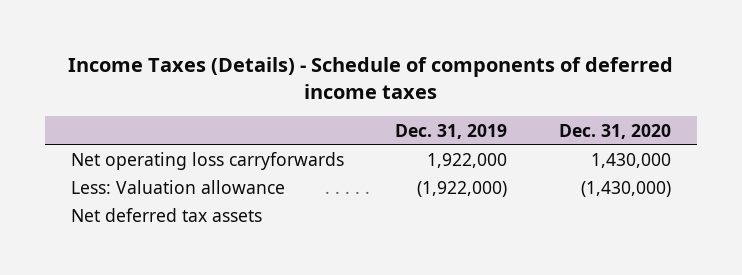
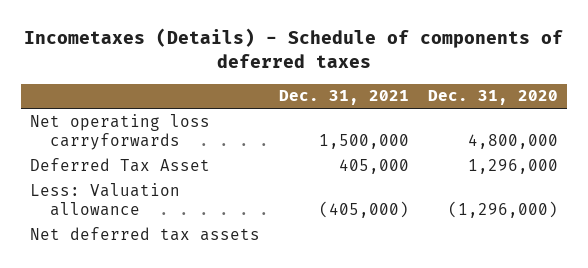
- Income Taxes (Details) - Schedule of components of deferred income taxes
+ Incometaxes (Details) - Schedule of components of deferred taxes
- | Dec. 31, 2019 | Dec. 31, 2020
+ | Dec. 31, 2021 | Dec. 31, 2020
- Net operating loss carryforwards | 1,922,000 | 1,430,000
- Less: Valuation allowance | (1,922,000) | (1,430,000)
+ Net operating loss carryforwards | 1,500,000 | 4,800,000
+ Deferred Tax Asset | 405,000 | 1,296,000
+ Less: Valuation allowance | (405,000) | (1,296,000)

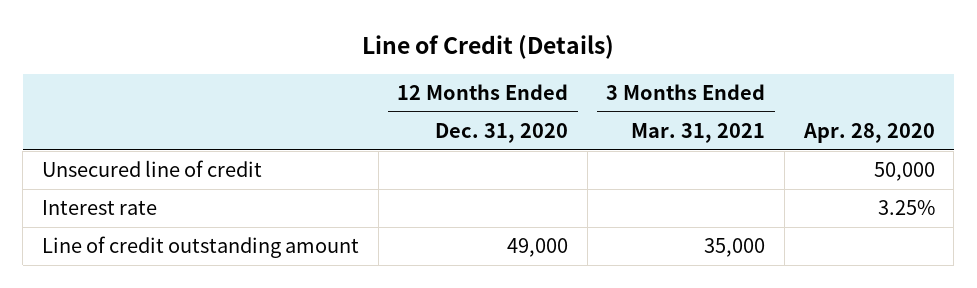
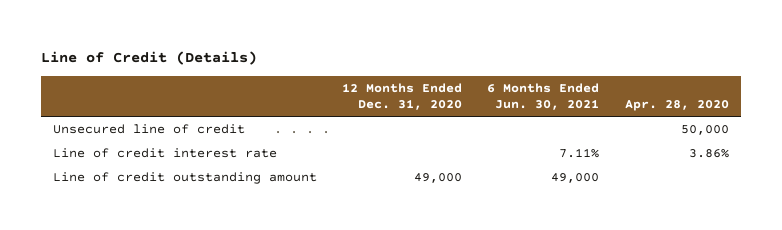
- | 12 Months Ended Dec. 31, 2020 | 3 Months Ended Mar. 31, 2021 | Apr. 28, 2020
+ | 12 Months Ended Dec. 31, 2020 | 6 Months Ended Jun. 30, 2021 | Apr. 28, 2020
- Interest rate | | | 3.25%
+ Line of credit interest rate | | 7.11% | 3.86%

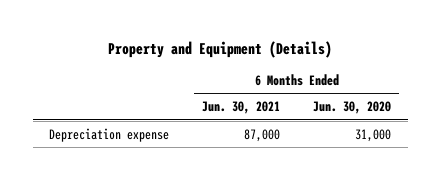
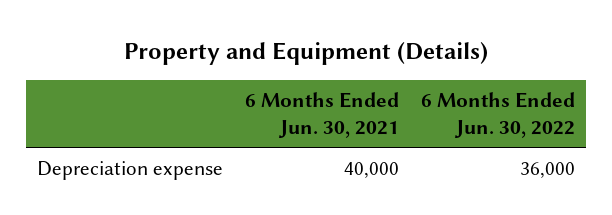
- | 6 Months Ended Jun. 30, 2021 | 6 Months Ended Jun. 30, 2020
+ | 6 Months Ended Jun. 30, 2021 | 6 Months Ended Jun. 30, 2022
- Depreciation expense | 87,000 | 31,000
+ Depreciation expense | 40,000 | 36,000

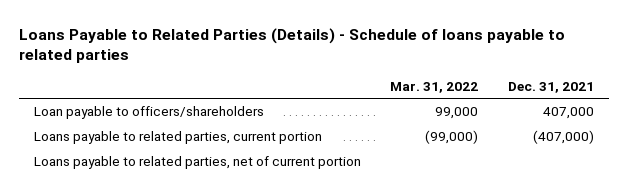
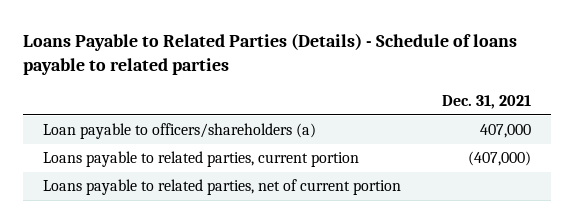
- | Mar. 31, 2022 | Dec. 31, 2021
+ | Dec. 31, 2021
- Loan payable to officers/shareholders | 99,000 | 407,000
+ Loan payable to officers/shareholders (a) | 407,000

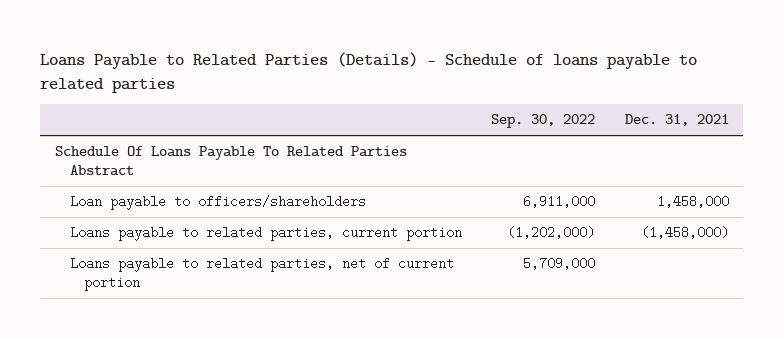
- | Dec. 31, 2021
+ | Sep. 30, 2022 | Dec. 31, 2021
- Loan payable to officers/shareholders (a) | 407,000
- Loans payable to related parties, current portion | (407,000)
+ Schedule Of Loans Payable To Related Parties Abstract
+ Loan payable to officers/shareholders | 6,911,000 | 1,458,000
+ Loans payable to related parties, current portion | (1,202,000) | (1,458,000)

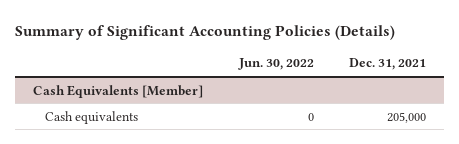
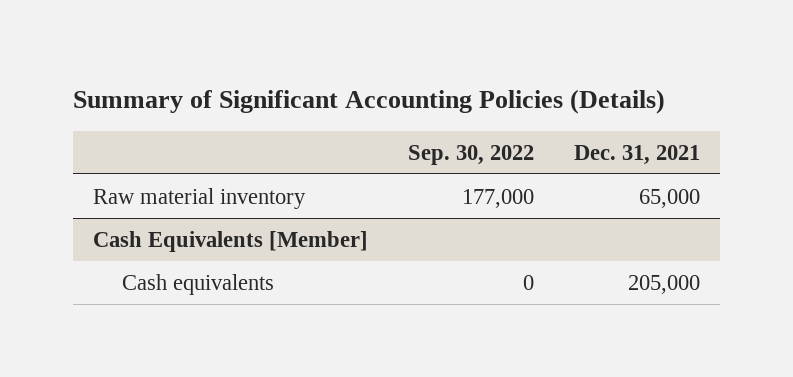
- | Jun. 30, 2022 | Dec. 31, 2021
+ | Sep. 30, 2022 | Dec. 31, 2021
+ Raw material inventory | 177,000 | 65,000

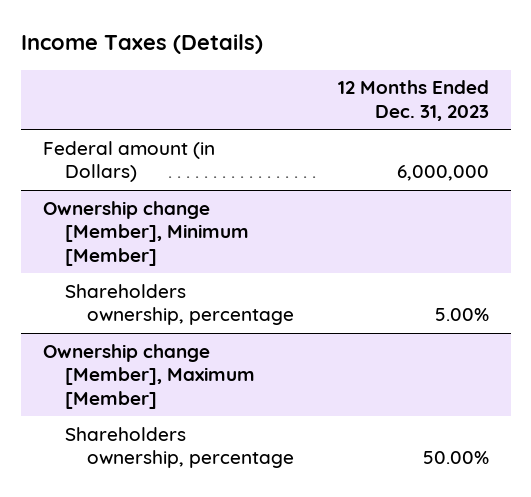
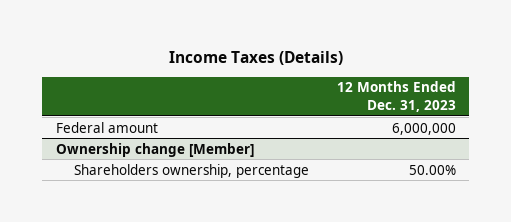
- Federal amount (in Dollars) | 6,000,000
- Ownership change [Member], Minimum [Member]
- Shareholders ownership, percentage | 5.00%
- Ownership change [Member], Maximum [Member]
+ Federal amount | 6,000,000
+ Ownership change [Member]

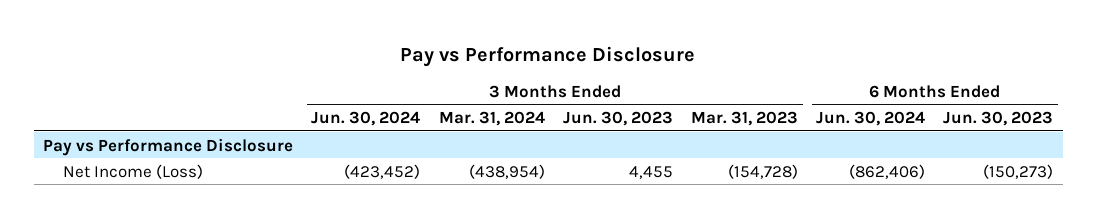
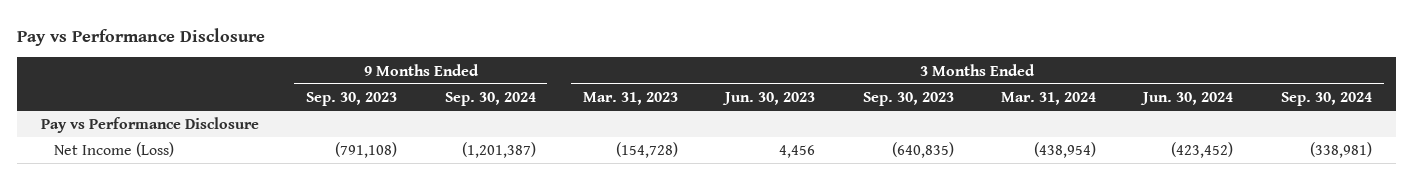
- | 3 Months Ended Jun. 30, 2024 | 3 Months Ended Mar. 31, 2024 | 3 Months Ended Jun. 30, 2023 | 3 Months Ended Mar. 31, 2023 | 6 Months Ended Jun. 30, 2024 | 6 Months Ended Jun. 30, 2023
+ | 9 Months Ended Sep. 30, 2023 | 9 Months Ended Sep. 30, 2024 | 3 Months Ended Mar. 31, 2023 | 3 Months Ended Jun. 30, 2023 | 3 Months Ended Sep. 30, 2023 | 3 Months Ended Mar. 31, 2024 | 3 Months Ended Jun. 30, 2024 | 3 Months Ended Sep. 30, 2024
- Net Income (Loss) | (423,452) | (438,954) | 4,455 | (154,728) | (862,406) | (150,273)
+ Net Income (Loss) | (791,108) | (1,201,387) | (154,728) | 4,456 | (640,835) | (438,954) | (423,452) | (338,981)

